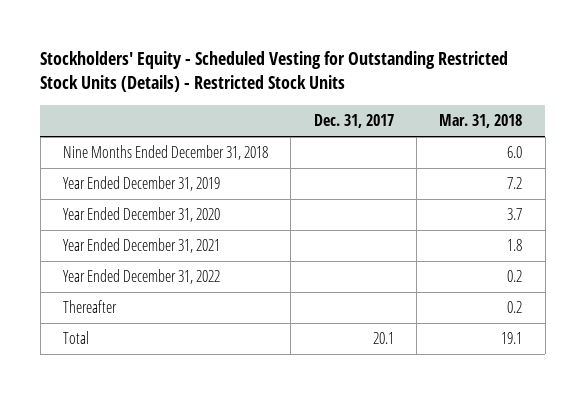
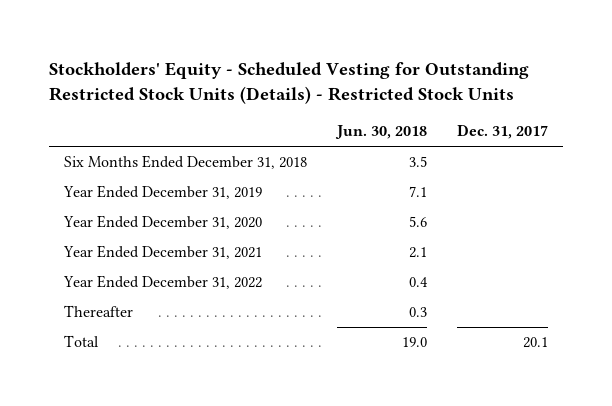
- | Dec. 31, 2017 | Mar. 31, 2018
+ | Jun. 30, 2018 | Dec. 31, 2017
- Nine Months Ended December 31, 2018 | | 6.0
+ Six Months Ended December 31, 2018 | 3.5 |

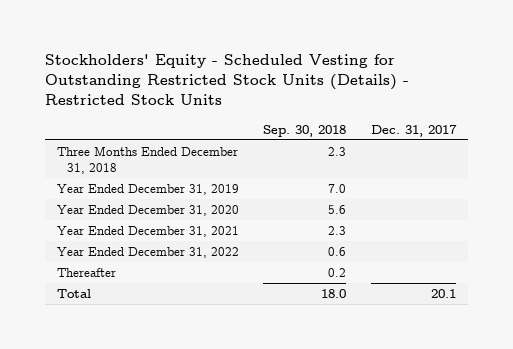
- | Jun. 30, 2018 | Dec. 31, 2017
+ | Sep. 30, 2018 | Dec. 31, 2017
- Six Months Ended December 31, 2018 | 3.5 |
+ Three Months Ended December 31, 2018 | 2.3 |

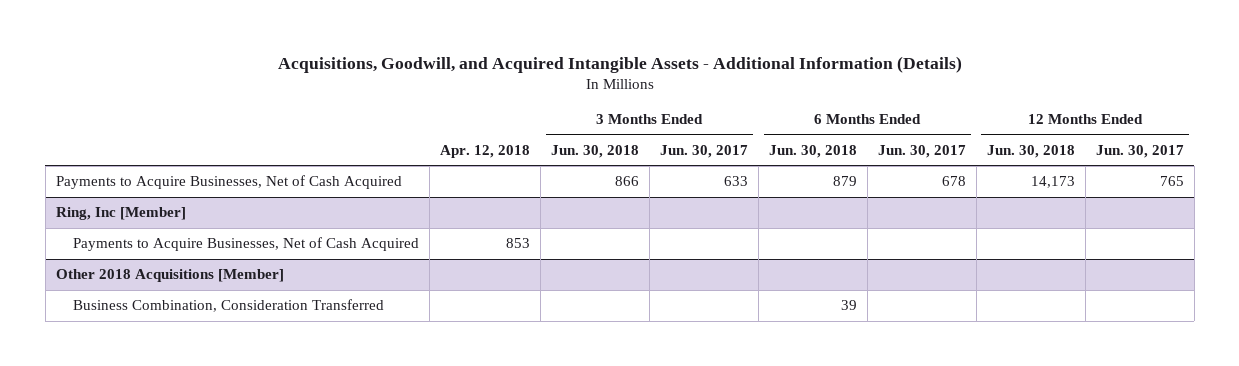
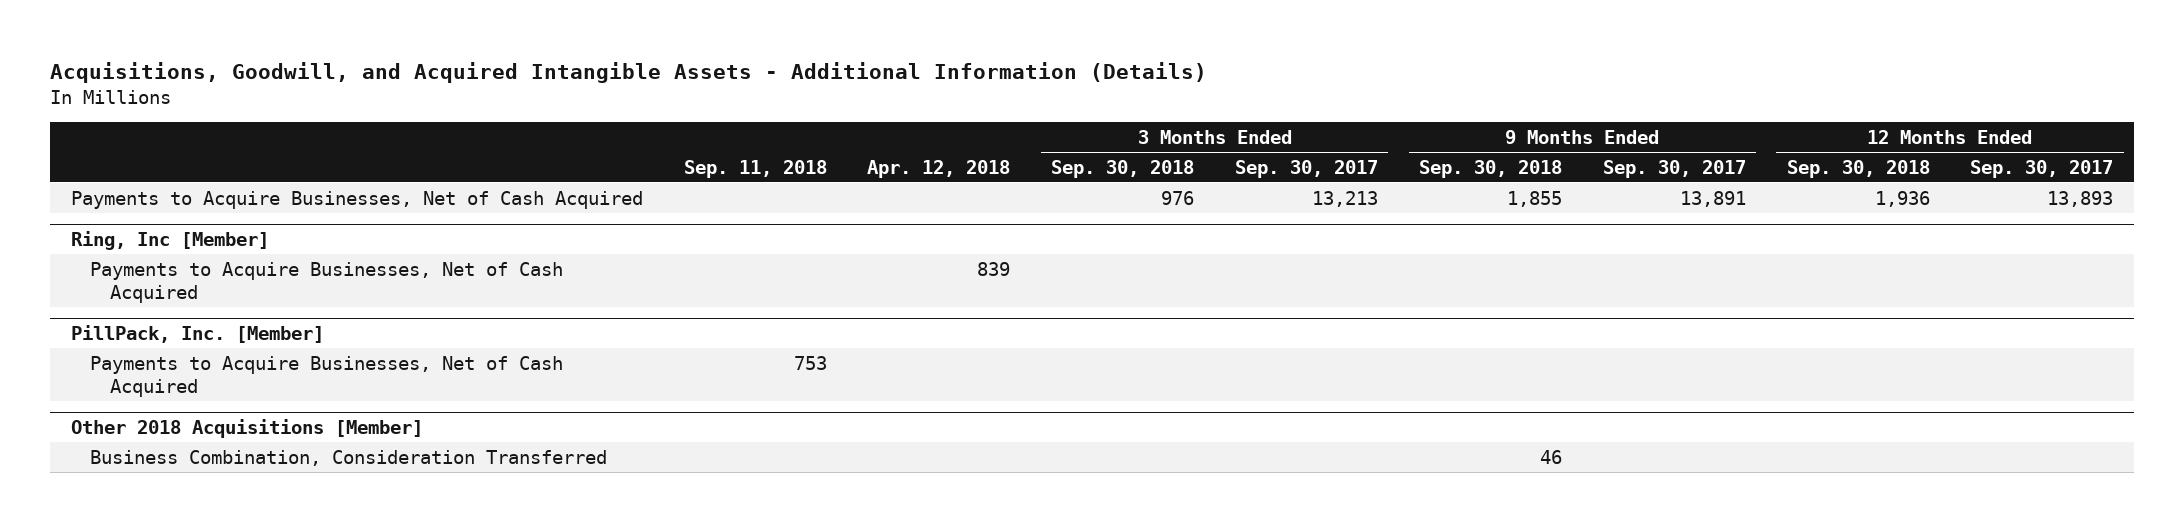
- | Apr. 12, 2018 | 3 Months Ended Jun. 30, 2018 | 3 Months Ended Jun. 30, 2017 | 6 Months Ended Jun. 30, 2018 | 6 Months Ended Jun. 30, 2017 | 12 Months Ended Jun. 30, 2018 | 12 Months Ended Jun. 30, 2017
+ | Sep. 11, 2018 | Apr. 12, 2018 | 3 Months Ended Sep. 30, 2018 | 3 Months Ended Sep. 30, 2017 | 9 Months Ended Sep. 30, 2018 | 9 Months Ended Sep. 30, 2017 | 12 Months Ended Sep. 30, 2018 | 12 Months Ended Sep. 30, 2017
@ Ring, Inc [Member]
- Payments to Acquire Businesses, Net of Cash Acquired | 853 | | | | | |
+ Payments to Acquire Businesses, Net of Cash Acquired | | 839 | | | | | |
+ PillPack, Inc. [Member]
+ Payments to Acquire Businesses, Net of Cash Acquired | 753 | | | | | | |

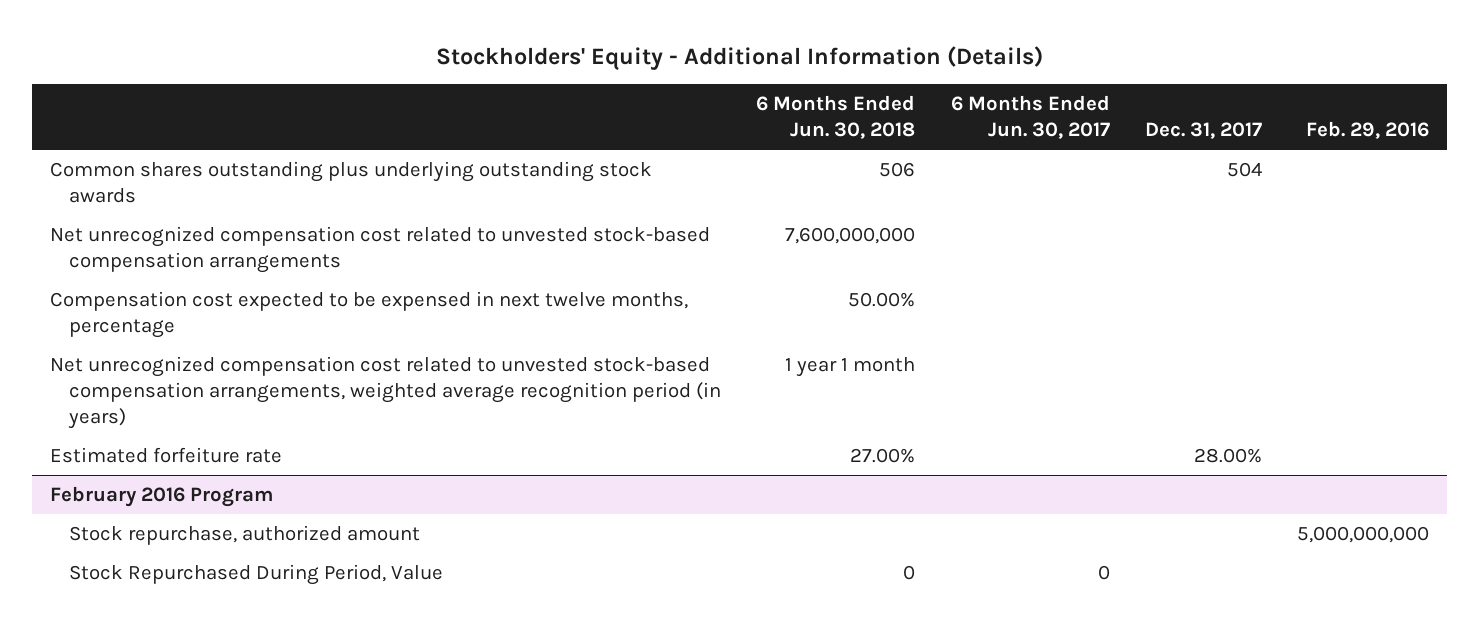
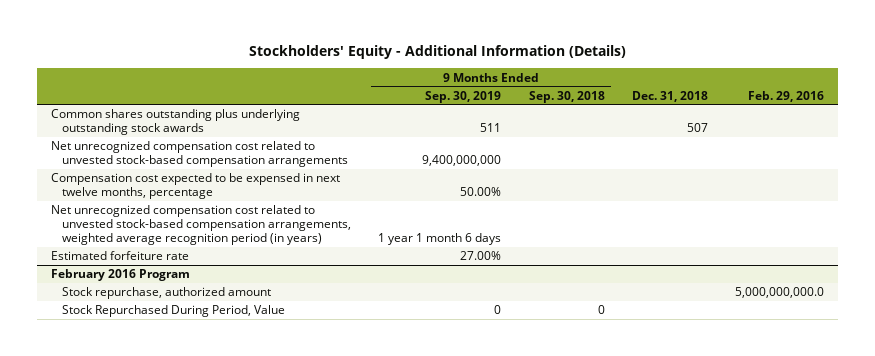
- | 6 Months Ended Jun. 30, 2018 | 6 Months Ended Jun. 30, 2017 | Dec. 31, 2017 | Feb. 29, 2016
+ | 9 Months Ended Sep. 30, 2019 | 9 Months Ended Sep. 30, 2018 | Dec. 31, 2018 | Feb. 29, 2016
@ February 2016 Program
- Stock repurchase, authorized amount | | | | 5,000,000,000
+ Stock repurchase, authorized amount | | | | 5,000,000,000.0

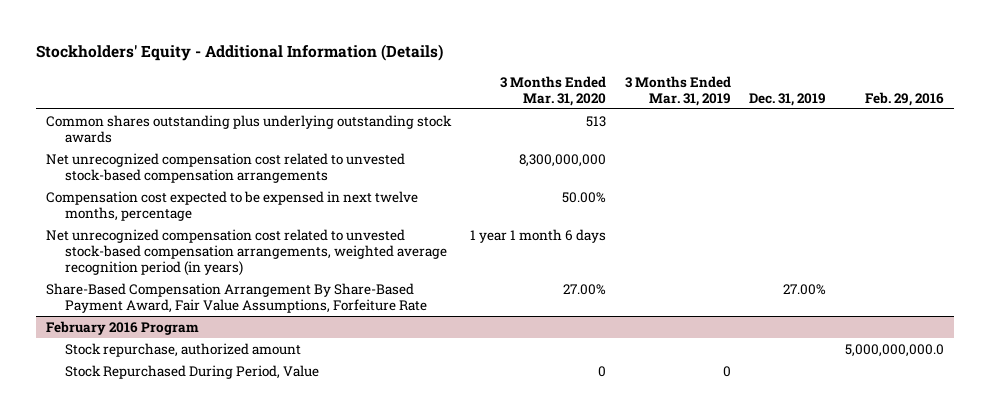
- | 9 Months Ended Sep. 30, 2019 | 9 Months Ended Sep. 30, 2018 | Dec. 31, 2018 | Feb. 29, 2016
+ | 3 Months Ended Mar. 31, 2020 | 3 Months Ended Mar. 31, 2019 | Dec. 31, 2019 | Feb. 29, 2016
- Estimated forfeiture rate | 27.00% | | |
+ Share-Based Compensation Arrangement By Share-Based Payment Award, Fair Value Assumptions, Forfeiture Rate | 27.00% | | 27.00% |

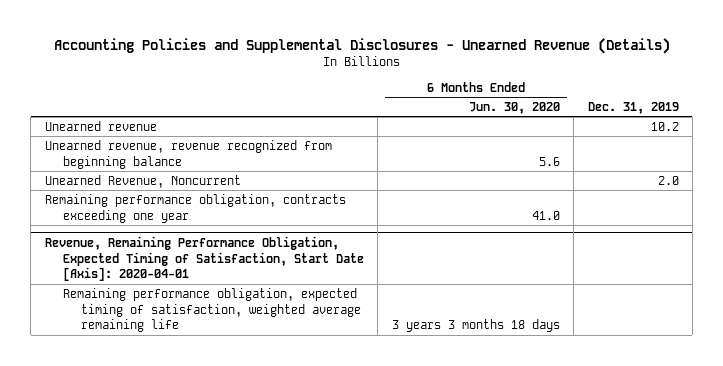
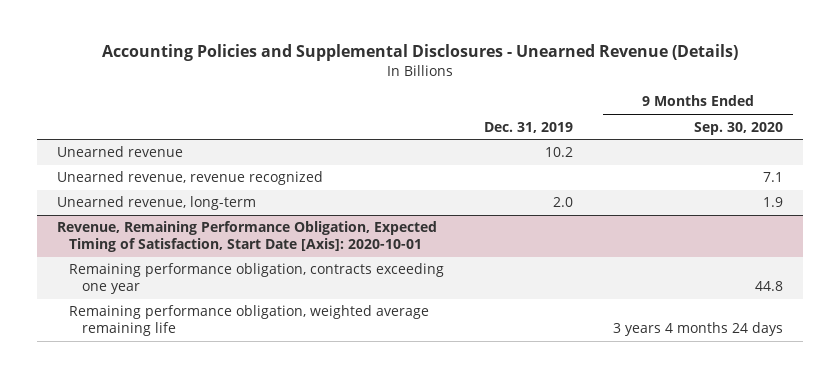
- | 6 Months Ended Jun. 30, 2020 | Dec. 31, 2019
+ | Dec. 31, 2019 | 9 Months Ended Sep. 30, 2020
- Unearned revenue, revenue recognized from beginning balance | 5.6 |
- Unearned Revenue, Noncurrent | | 2.0
- Remaining performance obligation, contracts exceeding one year | 41.0 |
- Revenue, Remaining Performance Obligation, Expected Timing of Satisfaction, Start Date [Axis]: 2020-04-01
- Remaining performance obligation, expected timing of satisfaction, weighted average remaining life | 3 years 3 months 18 days |
+ Unearned revenue, revenue recognized | | 7.1
+ Unearned revenue, long-term | 2.0 | 1.9
+ Revenue, Remaining Performance Obligation, Expected Timing of Satisfaction, Start Date [Axis]: 2020-10-01
+ Remaining performance obligation, contracts exceeding one year | | 44.8
+ Remaining performance obligation, weighted average remaining life | | 3 years 4 months 24 days

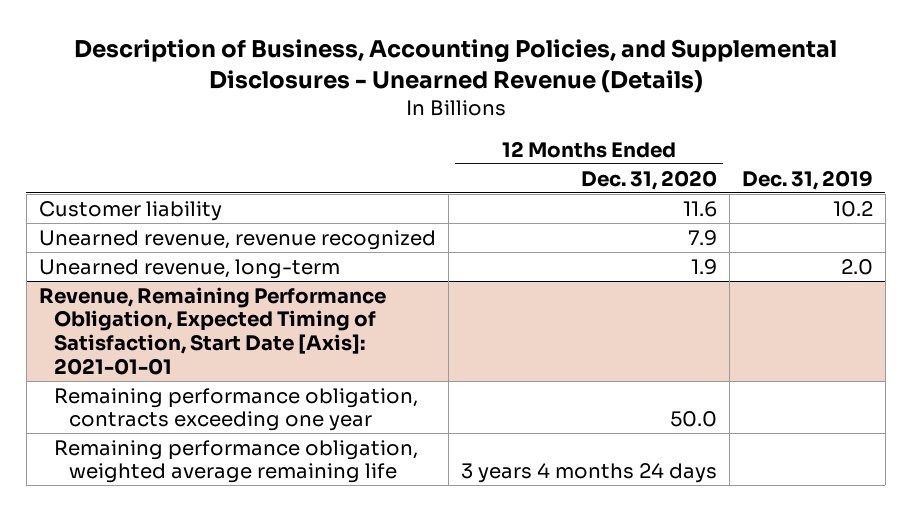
- Accounting Policies and Supplemental Disclosures - Unearned Revenue (Details)
+ Description of Business, Accounting Policies, and Supplemental Disclosures - Unearned Revenue (Details)
- | Dec. 31, 2019 | 9 Months Ended Sep. 30, 2020
+ | 12 Months Ended Dec. 31, 2020 | Dec. 31, 2019
- Unearned revenue | 10.2 |
+ Customer liability | 11.6 | 10.2
- Revenue, Remaining Performance Obligation, Expected Timing of Satisfaction, Start Date [Axis]: 2020-10-01
- Remaining performance obligation, contracts exceeding one year | | 44.8
- Remaining performance obligation, weighted average remaining life | | 3 years 4 months 24 days
+ Revenue, Remaining Performance Obligation, Expected Timing of Satisfaction, Start Date [Axis]: 2021-01-01
+ Remaining performance obligation, contracts exceeding one year | 50.0 |
+ Remaining performance obligation, weighted average remaining life | 3 years 4 months 24 days |

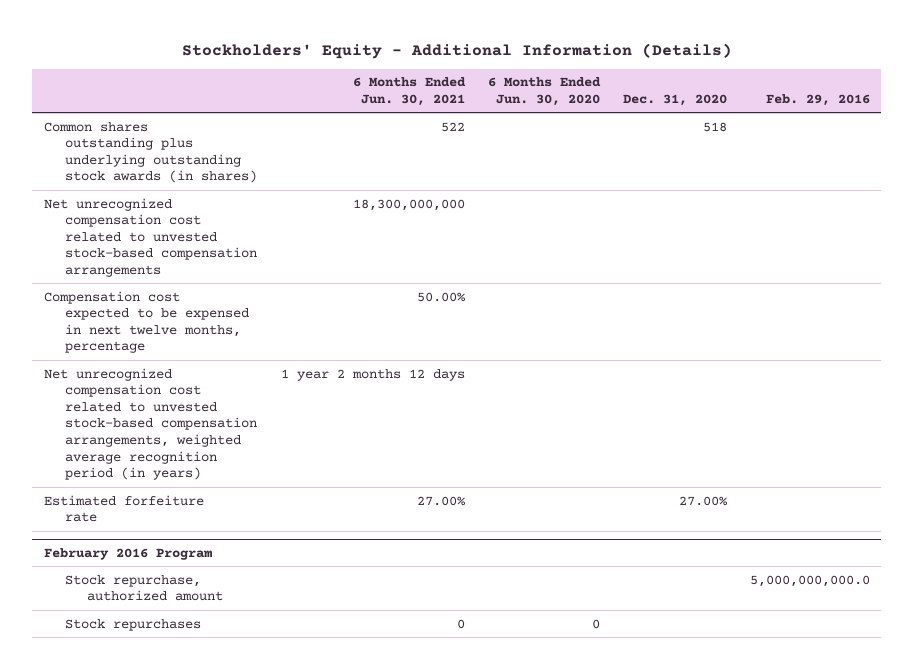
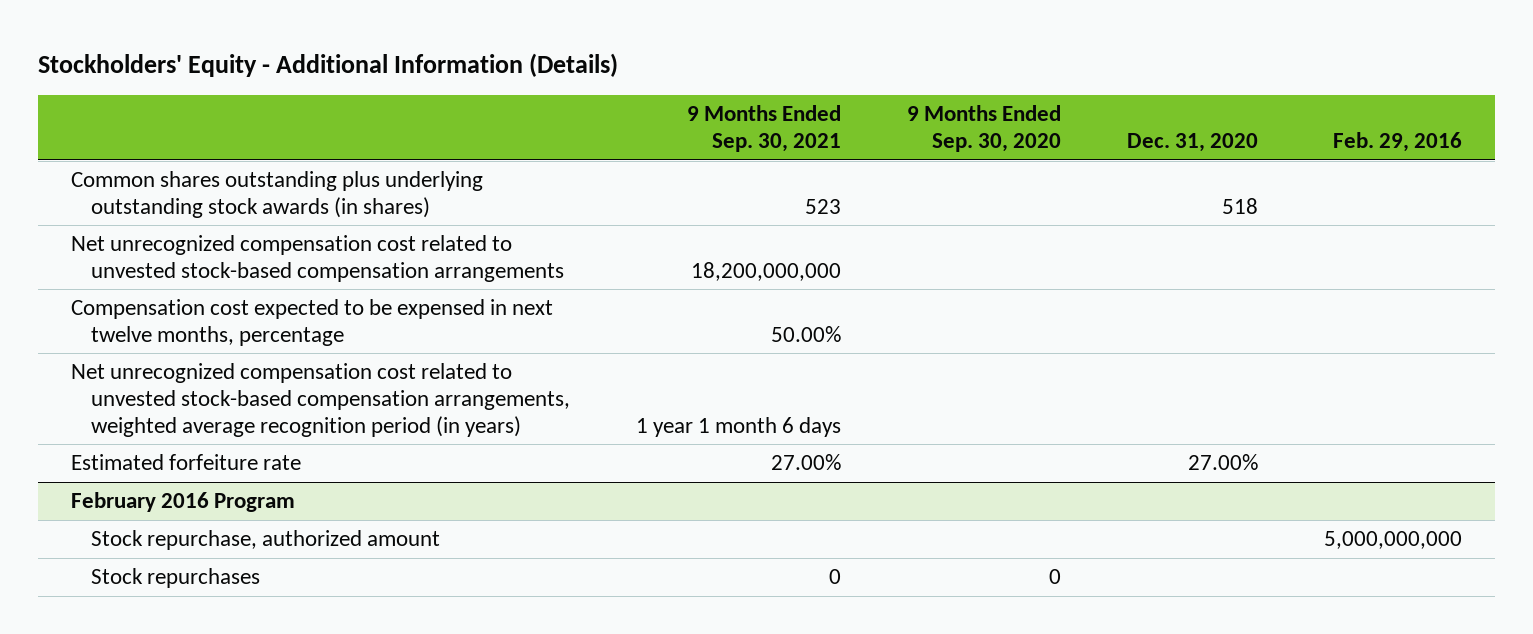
- | 6 Months Ended Jun. 30, 2021 | 6 Months Ended Jun. 30, 2020 | Dec. 31, 2020 | Feb. 29, 2016
+ | 9 Months Ended Sep. 30, 2021 | 9 Months Ended Sep. 30, 2020 | Dec. 31, 2020 | Feb. 29, 2016
@ February 2016 Program
- Stock repurchase, authorized amount | | | | 5,000,000,000.0
+ Stock repurchase, authorized amount | | | | 5,000,000,000

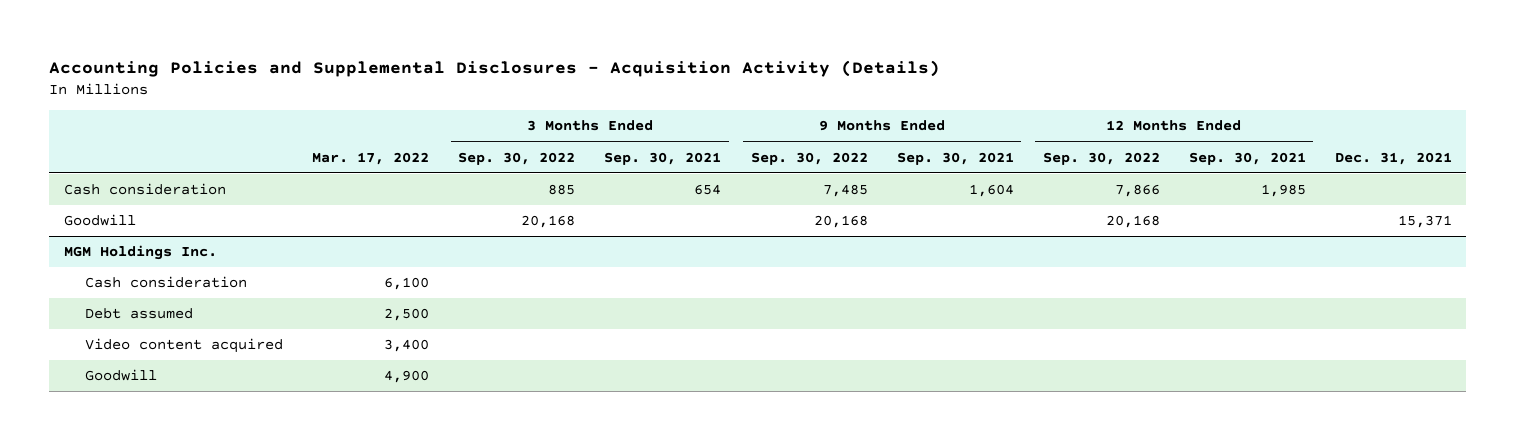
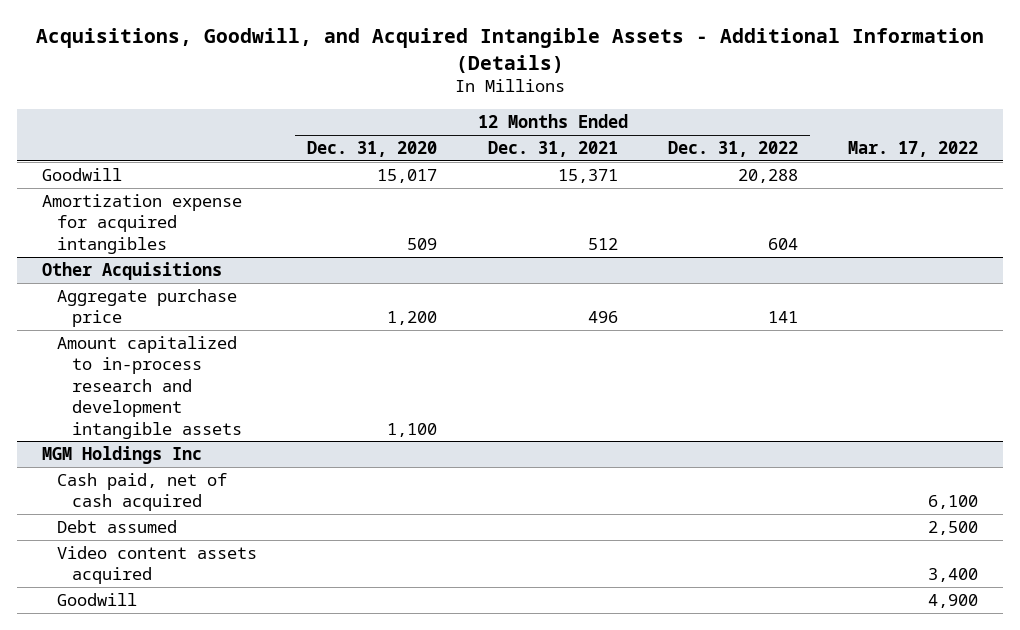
- Accounting Policies and Supplemental Disclosures - Acquisition Activity (Details)
+ Acquisitions, Goodwill, and Acquired Intangible Assets - Additional Information (Details)
- | Mar. 17, 2022 | 3 Months Ended Sep. 30, 2022 | 3 Months Ended Sep. 30, 2021 | 9 Months Ended Sep. 30, 2022 | 9 Months Ended Sep. 30, 2021 | 12 Months Ended Sep. 30, 2022 | 12 Months Ended Sep. 30, 2021 | Dec. 31, 2021
+ | 12 Months Ended Dec. 31, 2020 | 12 Months Ended Dec. 31, 2021 | 12 Months Ended Dec. 31, 2022 | Mar. 17, 2022
- Cash consideration | | 885 | 654 | 7,485 | 1,604 | 7,866 | 1,985 |
- MGM Holdings Inc.
- Cash consideration | 6,100 | | | | | | |
+ Amortization expense for acquired intangibles | 509 | 512 | 604 |
+ Other Acquisitions
+ Aggregate purchase price | 1,200 | 496 | 141 |
+ Amount capitalized to in-process research and development intangible assets | 1,100 | | |
+ MGM Holdings Inc
+ Cash paid, net of cash acquired | | | | 6,100
- Video content acquired | 3,400 | | | | | | |
+ Video content assets acquired | | | | 3,400

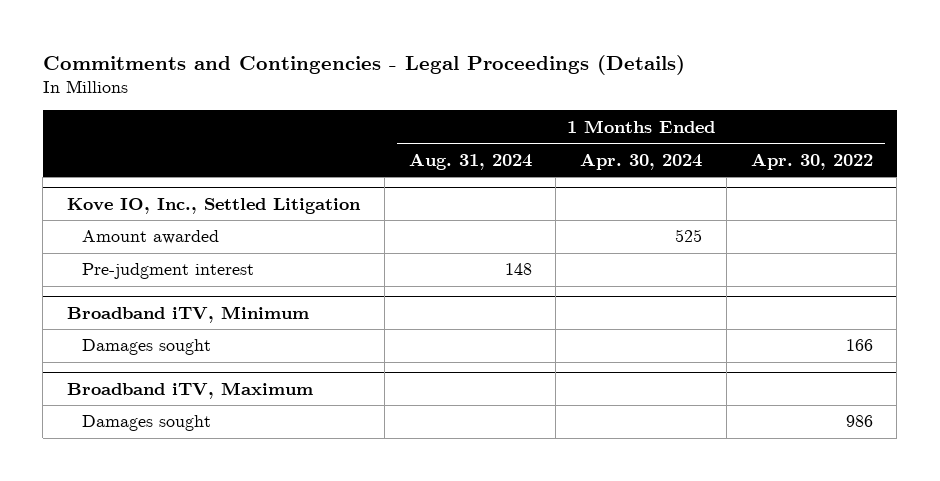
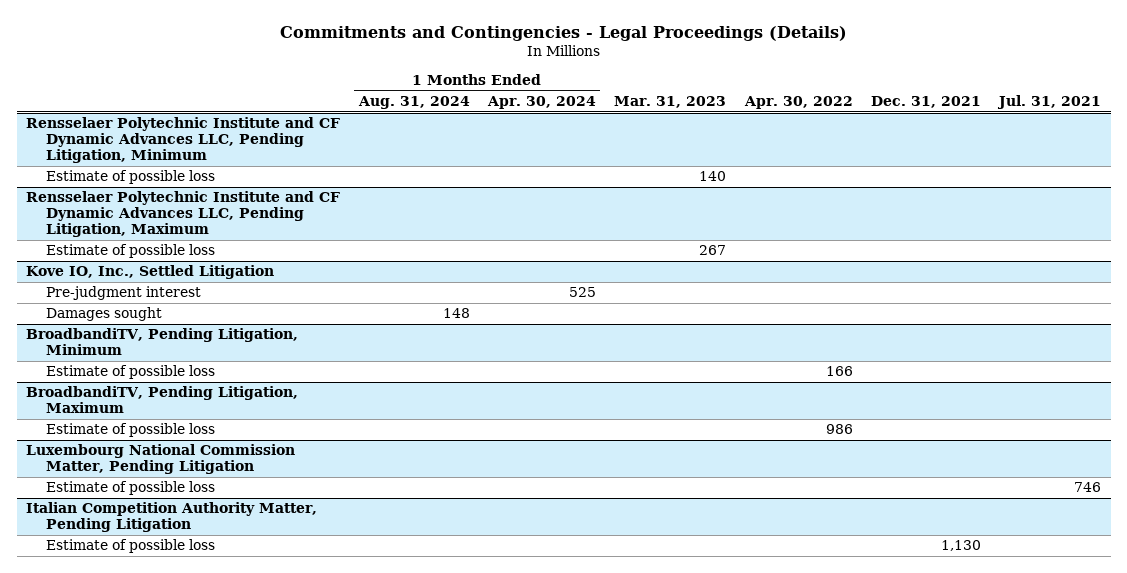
- | 1 Months Ended Aug. 31, 2024 | 1 Months Ended Apr. 30, 2024 | 1 Months Ended Apr. 30, 2022
+ | 1 Months Ended Aug. 31, 2024 | 1 Months Ended Apr. 30, 2024 | Mar. 31, 2023 | Apr. 30, 2022 | Dec. 31, 2021 | Jul. 31, 2021
+ Rensselaer Polytechnic Institute and CF Dynamic Advances LLC, Pending Litigation, Minimum
+ Estimate of possible loss | | | 140 | | |
+ Rensselaer Polytechnic Institute and CF Dynamic Advances LLC, Pending Litigation, Maximum
+ Estimate of possible loss | | | 267 | | |
@ Kove IO, Inc., Settled Litigation
- Amount awarded | | 525 |
- Pre-judgment interest | 148 | |
- Broadband iTV, Minimum
- Damages sought | | | 166
- Broadband iTV, Maximum
- Damages sought | | | 986
@ Kove IO, Inc., Settled Litigation
+ Pre-judgment interest | | 525 | | | |
+ Damages sought | 148 | | | | |
+ BroadbandiTV, Pending Litigation, Minimum
+ Estimate of possible loss | | | | 166 | |
+ BroadbandiTV, Pending Litigation, Maximum
+ Estimate of possible loss | | | | 986 | |
+ Luxembourg National Commission Matter, Pending Litigation
+ Estimate of possible loss | | | | | | 746
+ Italian Competition Authority Matter, Pending Litigation
+ Estimate of possible loss | | | | | 1,130 |

